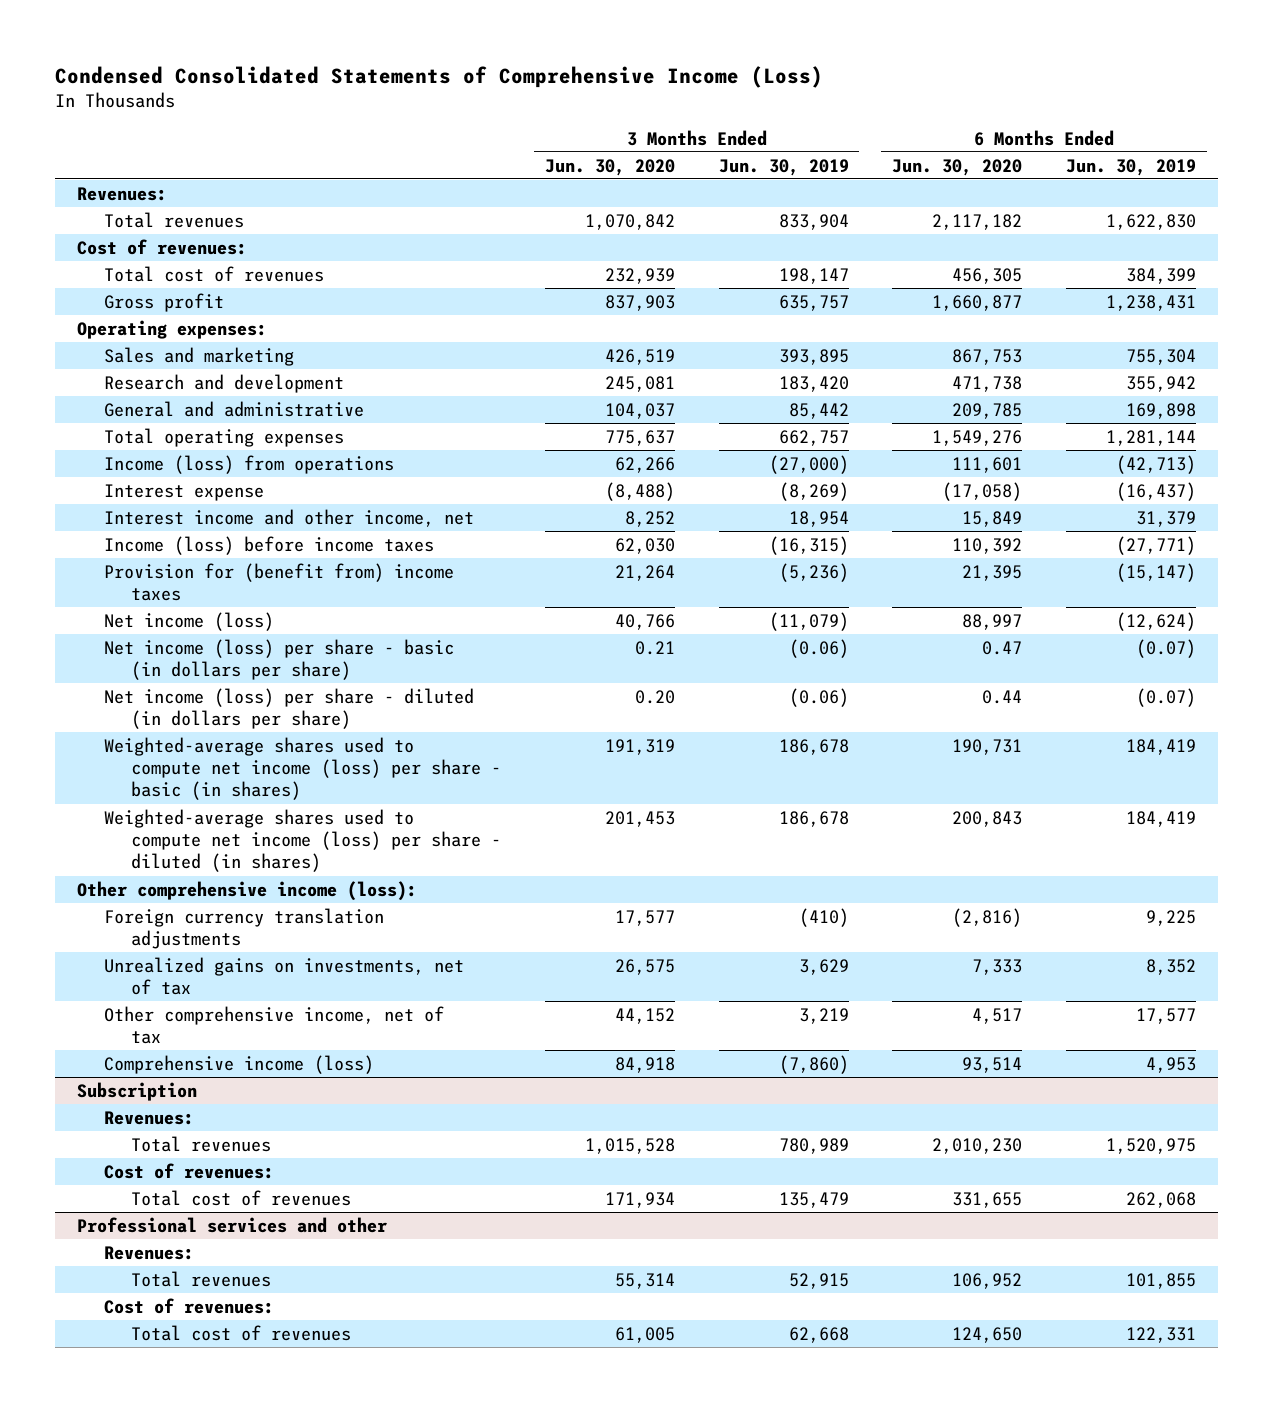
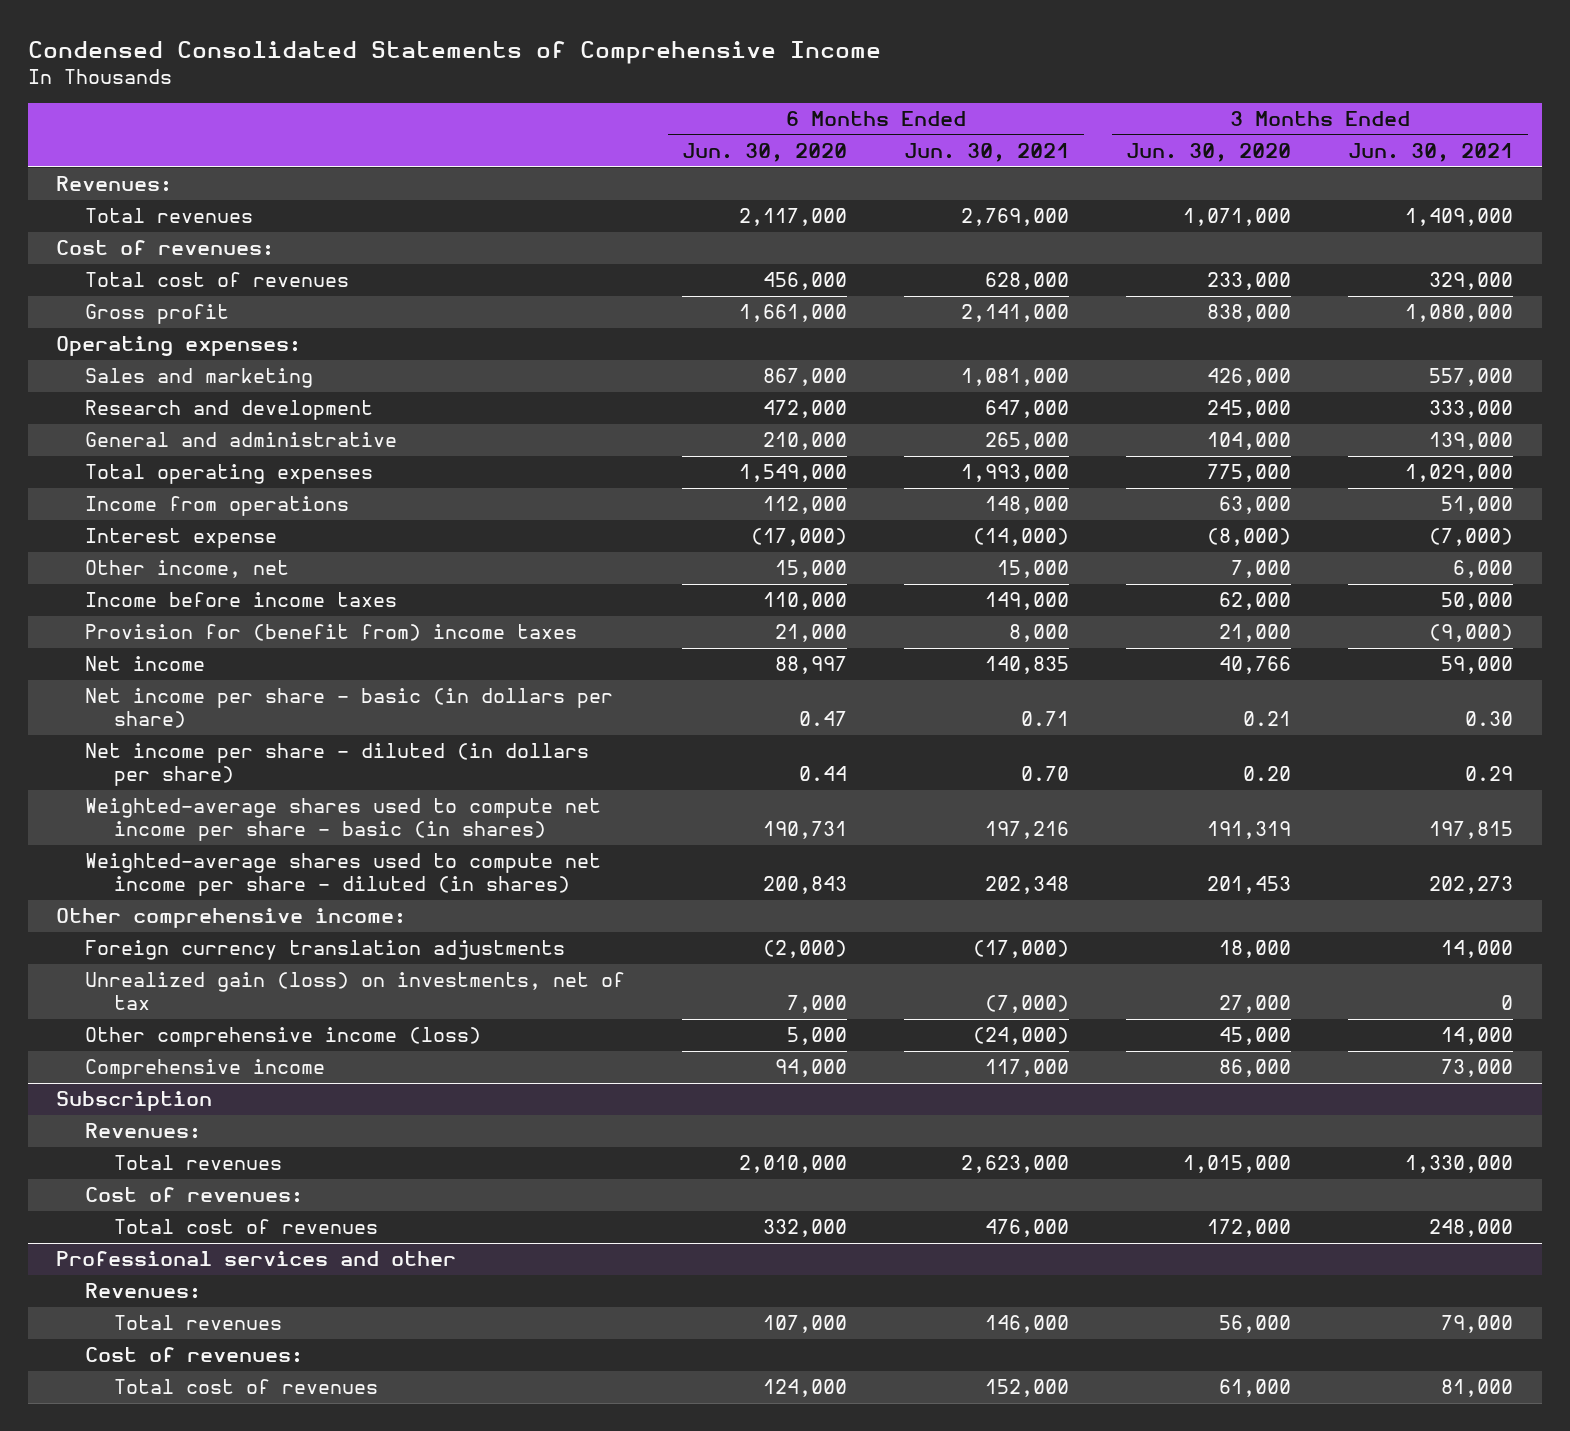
- Condensed Consolidated Statements of Comprehensive Income (Loss)
+ Condensed Consolidated Statements of Comprehensive Income
- | 3 Months Ended Jun. 30, 2020 | 3 Months Ended Jun. 30, 2019 | 6 Months Ended Jun. 30, 2020 | 6 Months Ended Jun. 30, 2019
+ | 6 Months Ended Jun. 30, 2020 | 6 Months Ended Jun. 30, 2021 | 3 Months Ended Jun. 30, 2020 | 3 Months Ended Jun. 30, 2021
- Total revenues | 1,070,842 | 833,904 | 2,117,182 | 1,622,830
+ Total revenues | 2,117,000 | 2,769,000 | 1,071,000 | 1,409,000
- Total cost of revenues | 232,939 | 198,147 | 456,305 | 384,399
- Gross profit | 837,903 | 635,757 | 1,660,877 | 1,238,431
+ Total cost of revenues | 456,000 | 628,000 | 233,000 | 329,000
+ Gross profit | 1,661,000 | 2,141,000 | 838,000 | 1,080,000
- Sales and marketing | 426,519 | 393,895 | 867,753 | 755,304
- Research and development | 245,081 | 183,420 | 471,738 | 355,942
- General and administrative | 104,037 | 85,442 | 209,785 | 169,898
- Total operating expenses | 775,637 | 662,757 | 1,549,276 | 1,281,144
- Income (loss) from operations | 62,266 | (27,000) | 111,601 | (42,713)
- Interest expense | (8,488) | (8,269) | (17,058) | (16,437)
- Interest income and other income, net | 8,252 | 18,954 | 15,849 | 31,379
- Income (loss) before income taxes | 62,030 | (16,315) | 110,392 | (27,771)
- Provision for (benefit from) income taxes | 21,264 | (5,236) | 21,395 | (15,147)
- Net income (loss) | 40,766 | (11,079) | 88,997 | (12,624)
- Net income (loss) per share - basic (in dollars per share) | 0.21 | (0.06) | 0.47 | (0.07)
- Net income (loss) per share - diluted (in dollars per share) | 0.20 | (0.06) | 0.44 | (0.07)
- Weighted-average shares used to compute net income (loss) per share - basic (in shares) | 191,319 | 186,678 | 190,731 | 184,419
- Weighted-average shares used to compute net income (loss) per share - diluted (in shares) | 201,453 | 186,678 | 200,843 | 184,419
- Other comprehensive income (loss):
- Foreign currency translation adjustments | 17,577 | (410) | (2,816) | 9,225
- Unrealized gains on investments, net of tax | 26,575 | 3,629 | 7,333 | 8,352
- Other comprehensive income, net of tax | 44,152 | 3,219 | 4,517 | 17,577
- Comprehensive income (loss) | 84,918 | (7,860) | 93,514 | 4,953
+ Sales and marketing | 867,000 | 1,081,000 | 426,000 | 557,000
+ Research and development | 472,000 | 647,000 | 245,000 | 333,000
+ General and administrative | 210,000 | 265,000 | 104,000 | 139,000
+ Total operating expenses | 1,549,000 | 1,993,000 | 775,000 | 1,029,000
+ Income from operations | 112,000 | 148,000 | 63,000 | 51,000
+ Interest expense | (17,000) | (14,000) | (8,000) | (7,000)
+ Other income, net | 15,000 | 15,000 | 7,000 | 6,000
+ Income before income taxes | 110,000 | 149,000 | 62,000 | 50,000
+ Provision for (benefit from) income taxes | 21,000 | 8,000 | 21,000 | (9,000)
+ Net income | 88,997 | 140,835 | 40,766 | 59,000
+ Net income per share - basic (in dollars per share) | 0.47 | 0.71 | 0.21 | 0.30
+ Net income per share - diluted (in dollars per share) | 0.44 | 0.70 | 0.20 | 0.29
+ Weighted-average shares used to compute net income per share - basic (in shares) | 190,731 | 197,216 | 191,319 | 197,815
+ Weighted-average shares used to compute net income per share - diluted (in shares) | 200,843 | 202,348 | 201,453 | 202,273
+ Other comprehensive income:
+ Foreign currency translation adjustments | (2,000) | (17,000) | 18,000 | 14,000
+ Unrealized gain (loss) on investments, net of tax | 7,000 | (7,000) | 27,000 | 0
+ Other comprehensive income (loss) | 5,000 | (24,000) | 45,000 | 14,000
+ Comprehensive income | 94,000 | 117,000 | 86,000 | 73,000
@ Subscription
- Total revenues | 1,015,528 | 780,989 | 2,010,230 | 1,520,975
+ Total revenues | 2,010,000 | 2,623,000 | 1,015,000 | 1,330,000
- Total cost of revenues | 171,934 | 135,479 | 331,655 | 262,068
+ Total cost of revenues | 332,000 | 476,000 | 172,000 | 248,000
@ Professional services and other
- Total revenues | 55,314 | 52,915 | 106,952 | 101,855
+ Total revenues | 107,000 | 146,000 | 56,000 | 79,000
- Total cost of revenues | 61,005 | 62,668 | 124,650 | 122,331
+ Total cost of revenues | 124,000 | 152,000 | 61,000 | 81,000

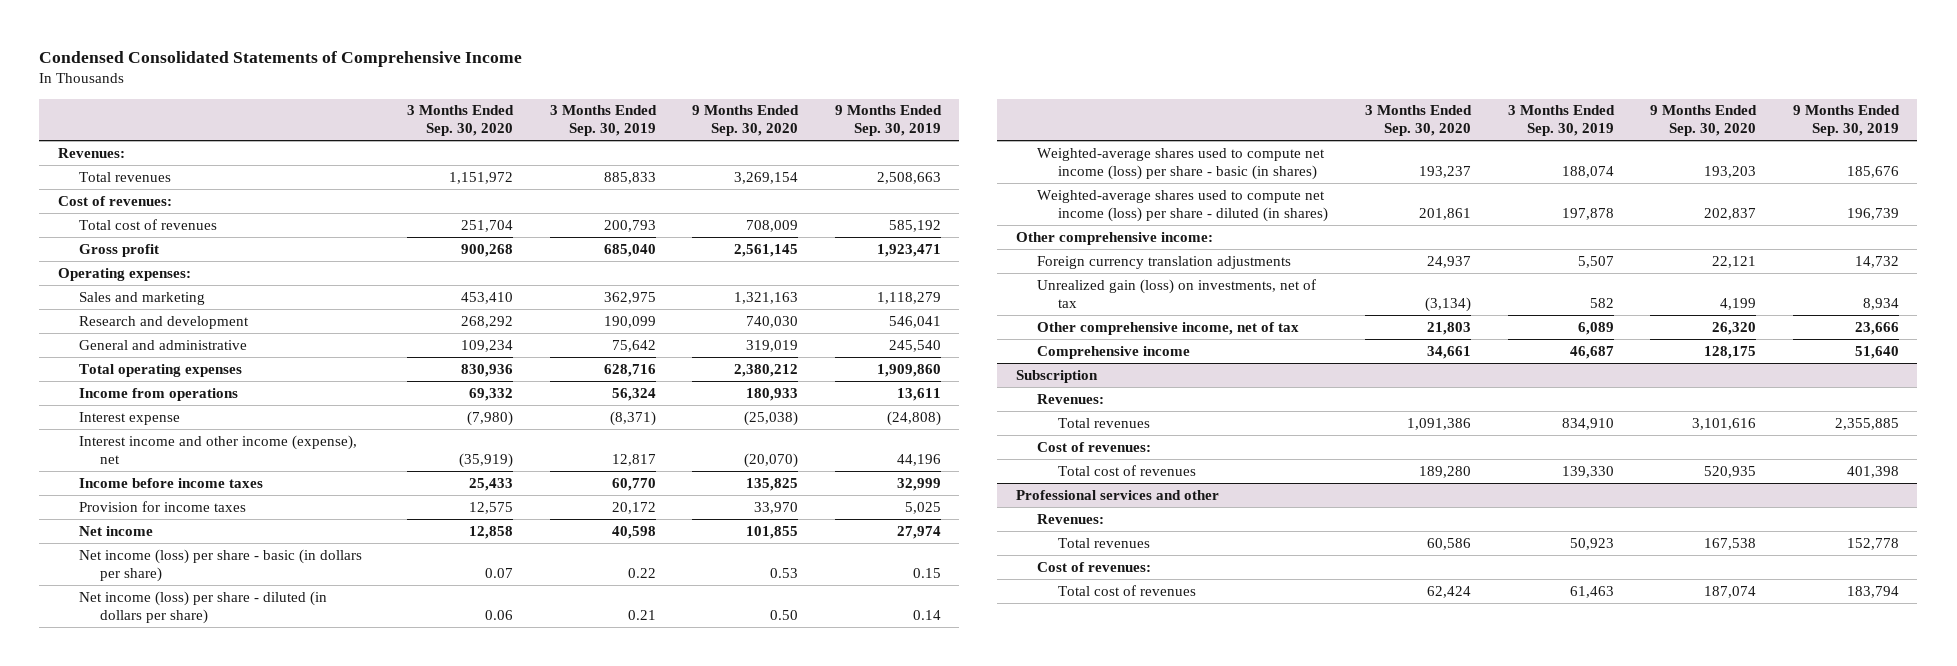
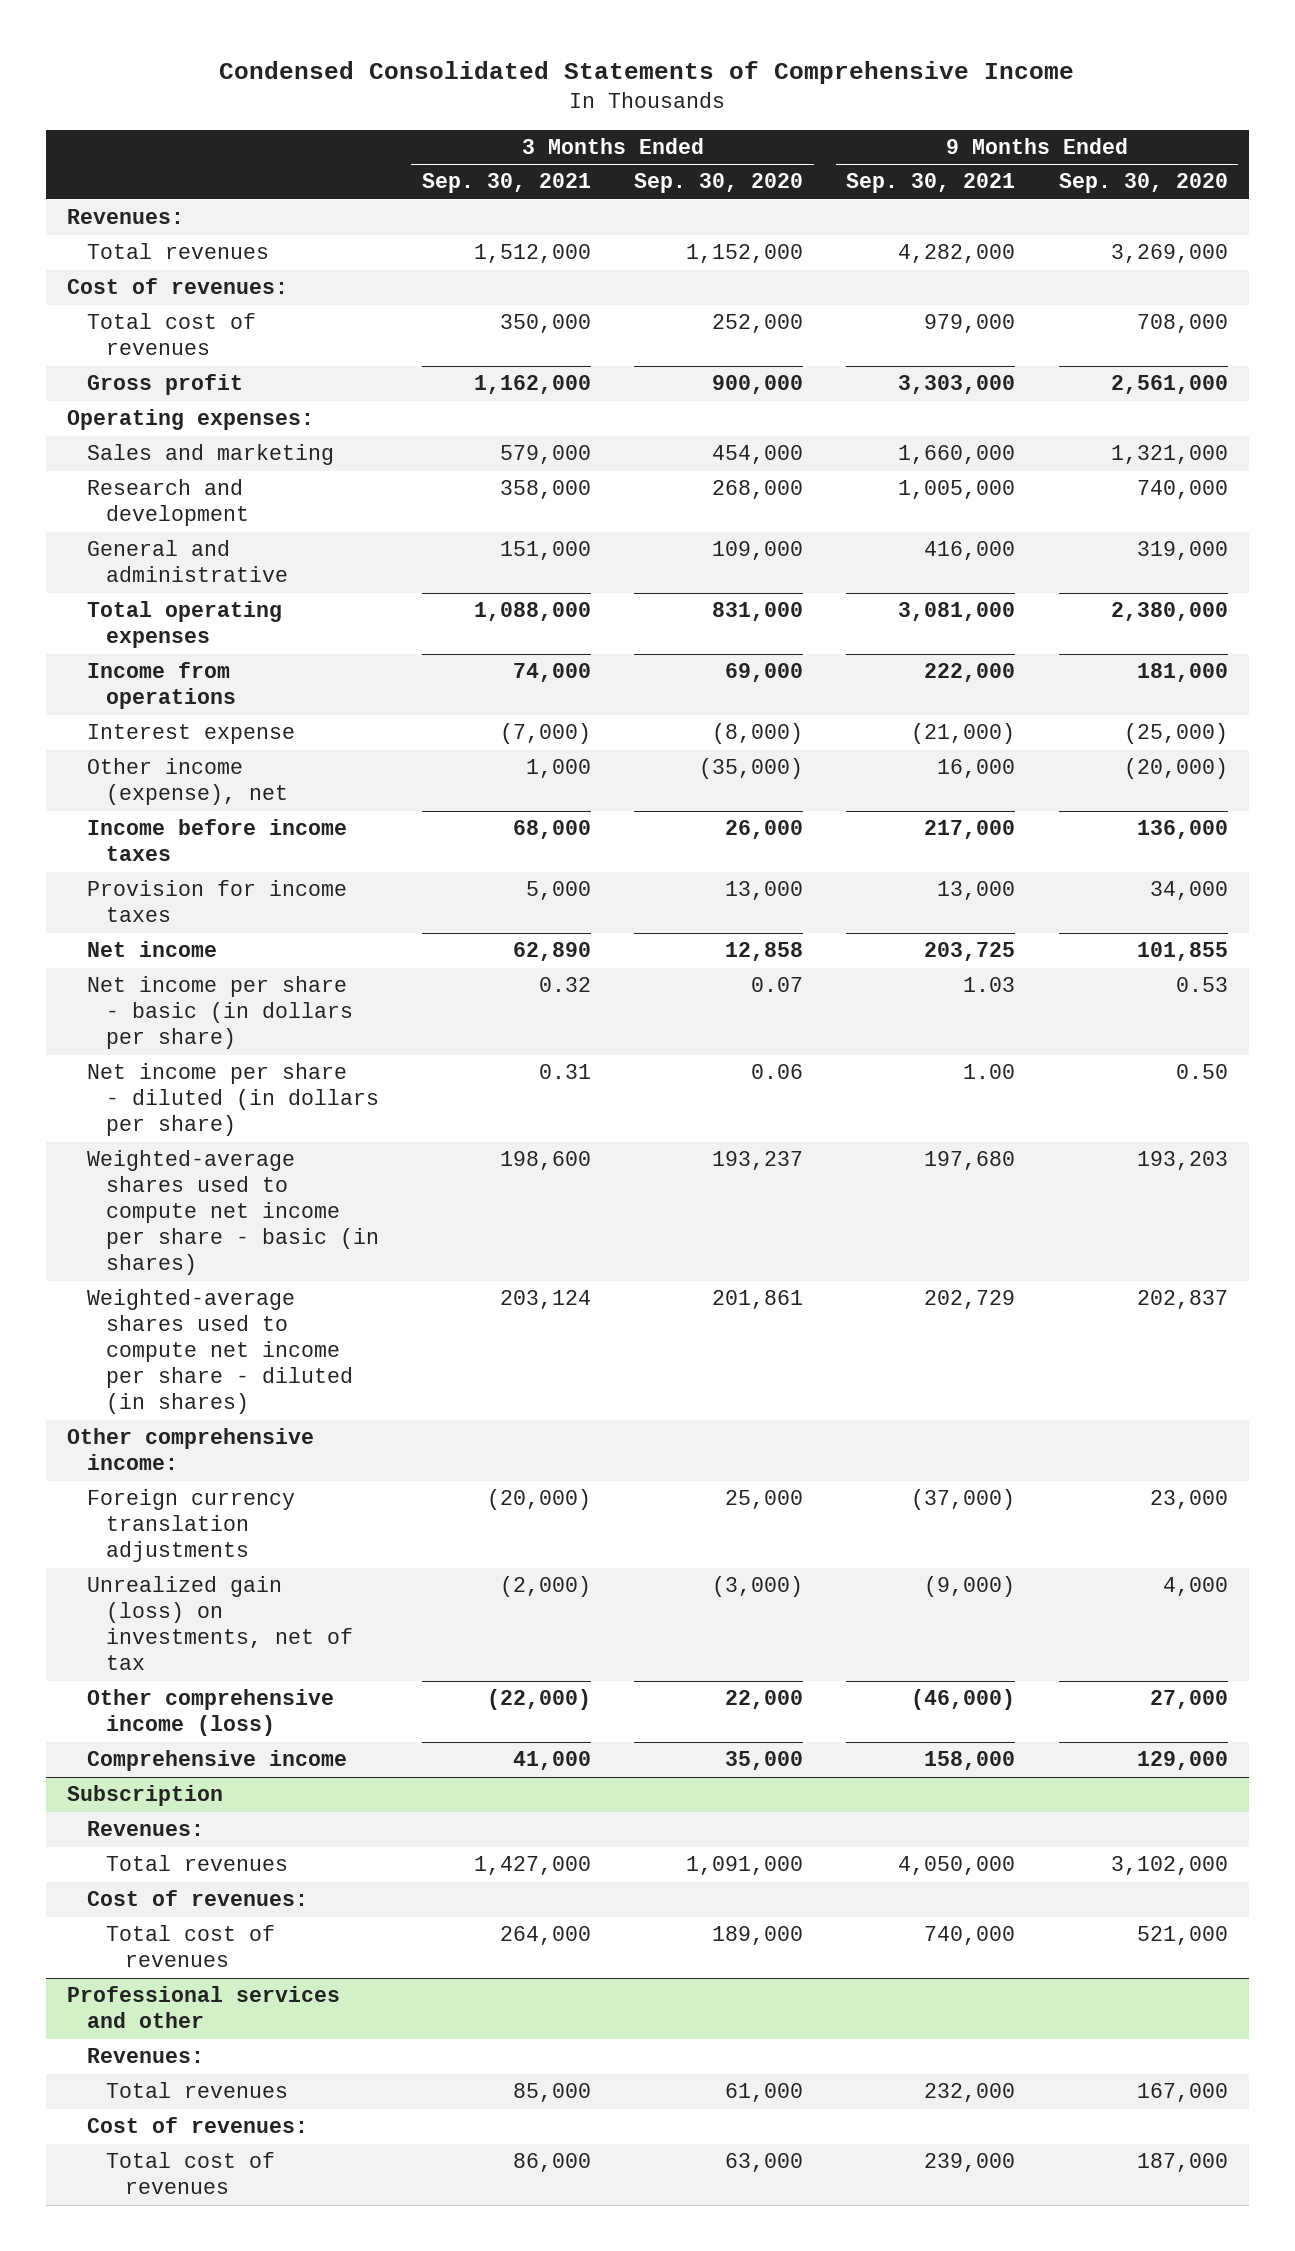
- | 3 Months Ended Sep. 30, 2020 | 3 Months Ended Sep. 30, 2019 | 9 Months Ended Sep. 30, 2020 | 9 Months Ended Sep. 30, 2019
+ | 3 Months Ended Sep. 30, 2021 | 3 Months Ended Sep. 30, 2020 | 9 Months Ended Sep. 30, 2021 | 9 Months Ended Sep. 30, 2020
- Total revenues | 1,151,972 | 885,833 | 3,269,154 | 2,508,663
+ Total revenues | 1,512,000 | 1,152,000 | 4,282,000 | 3,269,000
- Total cost of revenues | 251,704 | 200,793 | 708,009 | 585,192
- Gross profit | 900,268 | 685,040 | 2,561,145 | 1,923,471
+ Total cost of revenues | 350,000 | 252,000 | 979,000 | 708,000
+ Gross profit | 1,162,000 | 900,000 | 3,303,000 | 2,561,000
- Sales and marketing | 453,410 | 362,975 | 1,321,163 | 1,118,279
- Research and development | 268,292 | 190,099 | 740,030 | 546,041
- General and administrative | 109,234 | 75,642 | 319,019 | 245,540
- Total operating expenses | 830,936 | 628,716 | 2,380,212 | 1,909,860
- Income from operations | 69,332 | 56,324 | 180,933 | 13,611
- Interest expense | (7,980) | (8,371) | (25,038) | (24,808)
- Interest income and other income (expense), net | (35,919) | 12,817 | (20,070) | 44,196
- Income before income taxes | 25,433 | 60,770 | 135,825 | 32,999
- Provision for income taxes | 12,575 | 20,172 | 33,970 | 5,025
+ Sales and marketing | 579,000 | 454,000 | 1,660,000 | 1,321,000
+ Research and development | 358,000 | 268,000 | 1,005,000 | 740,000
+ General and administrative | 151,000 | 109,000 | 416,000 | 319,000
+ Total operating expenses | 1,088,000 | 831,000 | 3,081,000 | 2,380,000
+ Income from operations | 74,000 | 69,000 | 222,000 | 181,000
+ Interest expense | (7,000) | (8,000) | (21,000) | (25,000)
+ Other income (expense), net | 1,000 | (35,000) | 16,000 | (20,000)
+ Income before income taxes | 68,000 | 26,000 | 217,000 | 136,000
+ Provision for income taxes | 5,000 | 13,000 | 13,000 | 34,000
- Net income (loss) per share - basic (in dollars per share) | 0.07 | 0.22 | 0.53 | 0.15
- Net income (loss) per share - diluted (in dollars per share) | 0.06 | 0.21 | 0.50 | 0.14
- Weighted-average shares used to compute net income (loss) per share - basic (in shares) | 193,237 | 188,074 | 193,203 | 185,676
- Weighted-average shares used to compute net income (loss) per share - diluted (in shares) | 201,861 | 197,878 | 202,837 | 196,739
+ Net income per share - basic (in dollars per share) | 0.32 | 0.07 | 1.03 | 0.53
+ Net income per share - diluted (in dollars per share) | 0.31 | 0.06 | 1.00 | 0.50
+ Weighted-average shares used to compute net income per share - basic (in shares) | 198,600 | 193,237 | 197,680 | 193,203
+ Weighted-average shares used to compute net income per share - diluted (in shares) | 203,124 | 201,861 | 202,729 | 202,837
- Foreign currency translation adjustments | 24,937 | 5,507 | 22,121 | 14,732
- Unrealized gain (loss) on investments, net of tax | (3,134) | 582 | 4,199 | 8,934
- Other comprehensive income, net of tax | 21,803 | 6,089 | 26,320 | 23,666
- Comprehensive income | 34,661 | 46,687 | 128,175 | 51,640
+ Foreign currency translation adjustments | (20,000) | 25,000 | (37,000) | 23,000
+ Unrealized gain (loss) on investments, net of tax | (2,000) | (3,000) | (9,000) | 4,000
+ Other comprehensive income (loss) | (22,000) | 22,000 | (46,000) | 27,000
+ Comprehensive income | 41,000 | 35,000 | 158,000 | 129,000
@ Subscription
- Total revenues | 1,091,386 | 834,910 | 3,101,616 | 2,355,885
+ Total revenues | 1,427,000 | 1,091,000 | 4,050,000 | 3,102,000
- Total cost of revenues | 189,280 | 139,330 | 520,935 | 401,398
+ Total cost of revenues | 264,000 | 189,000 | 740,000 | 521,000
@ Professional services and other
- Total revenues | 60,586 | 50,923 | 167,538 | 152,778
+ Total revenues | 85,000 | 61,000 | 232,000 | 167,000
- Total cost of revenues | 62,424 | 61,463 | 187,074 | 183,794
+ Total cost of revenues | 86,000 | 63,000 | 239,000 | 187,000

